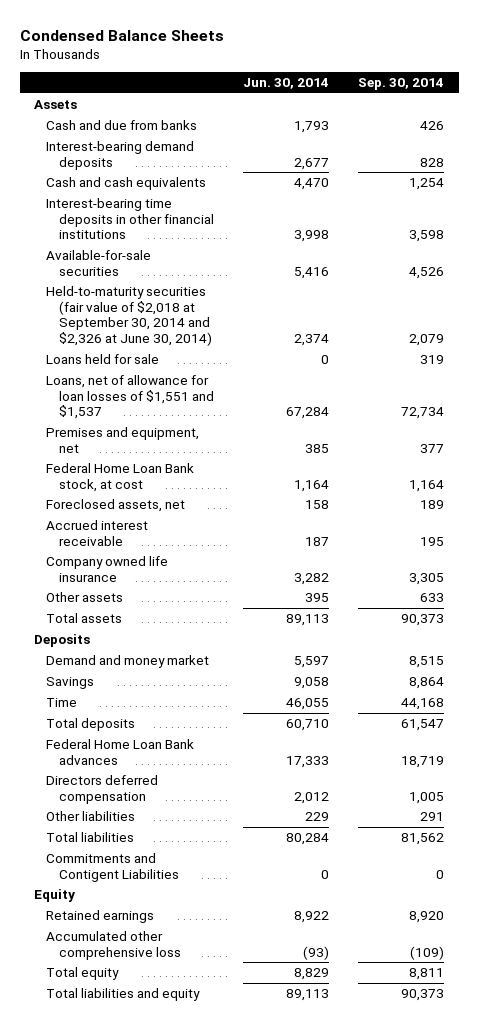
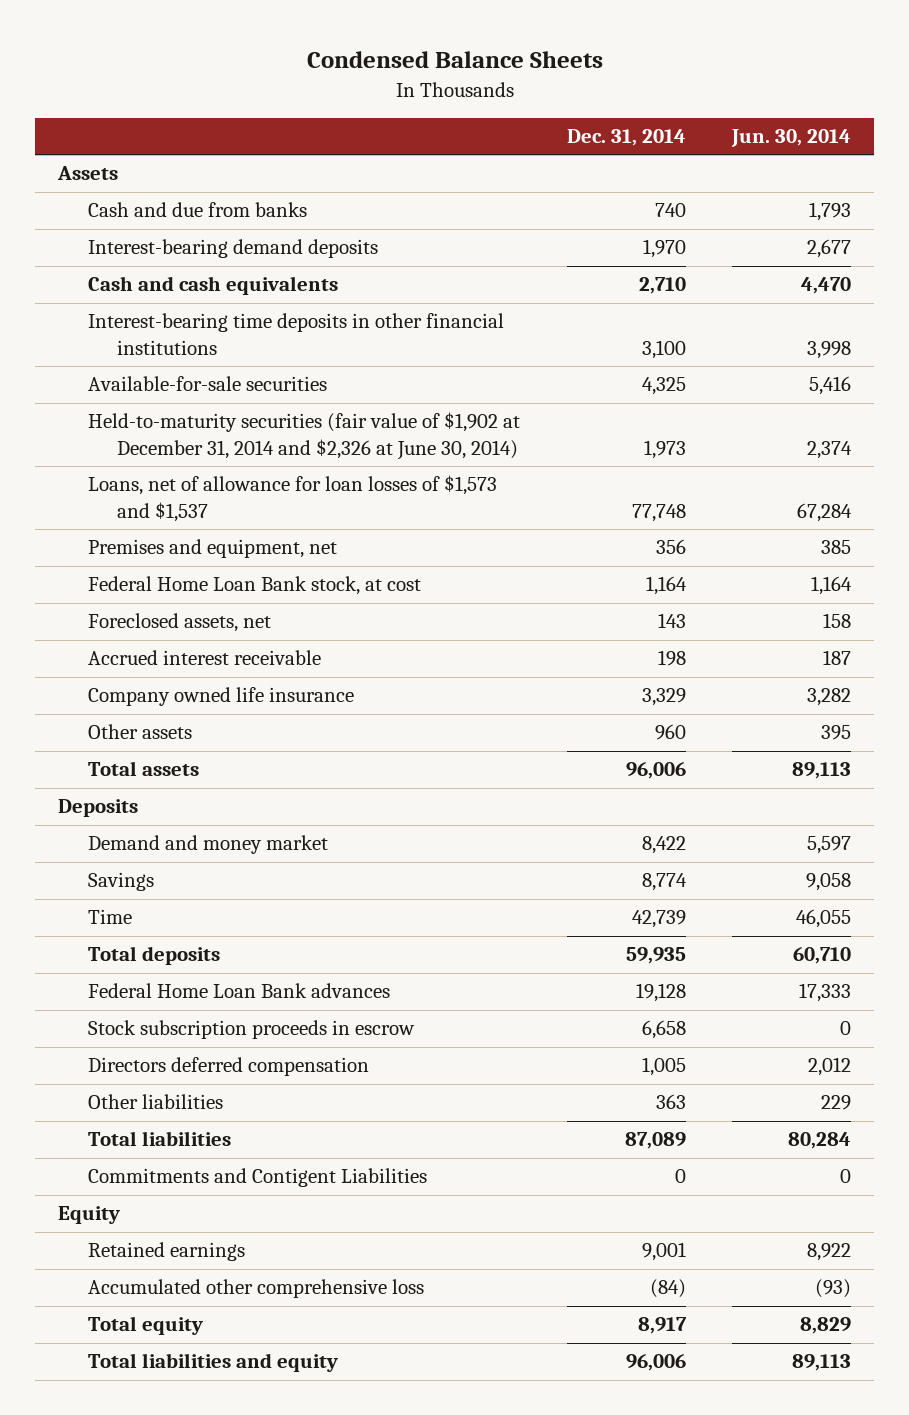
- | Jun. 30, 2014 | Sep. 30, 2014
+ | Dec. 31, 2014 | Jun. 30, 2014
- Held-to-maturity securities (fair value of $2,018 at September 30, 2014 and $2,326 at June 30, 2014) | 2,374 | 2,079
- Loans held for sale | 0 | 319
- Loans, net of allowance for loan losses of $1,551 and $1,537 | 67,284 | 72,734
+ Held-to-maturity securities (fair value of $1,902 at December 31, 2014 and $2,326 at June 30, 2014) | 1,973 | 2,374
+ Loans, net of allowance for loan losses of $1,573 and $1,537 | 77,748 | 67,284
+ Stock subscription proceeds in escrow | 6,658 | 0

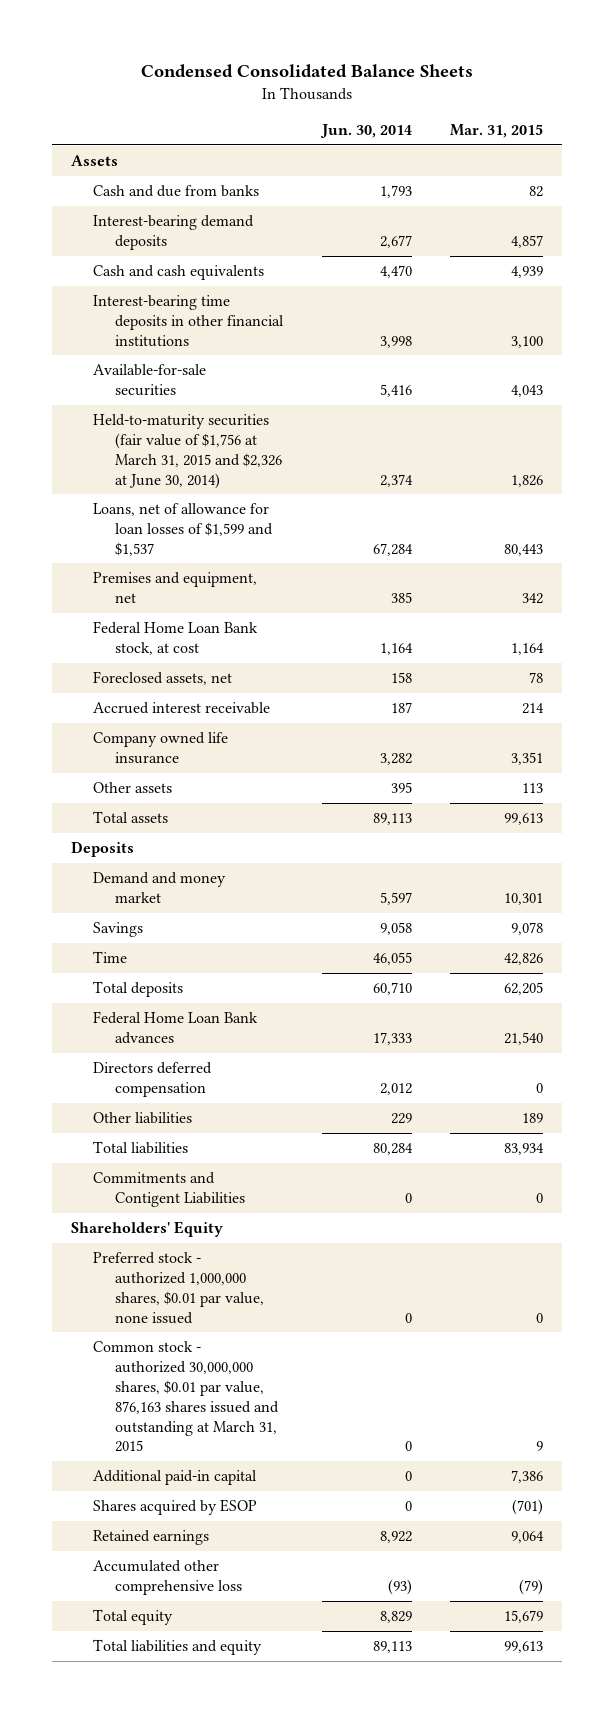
- Condensed Balance Sheets
+ Condensed Consolidated Balance Sheets
- | Dec. 31, 2014 | Jun. 30, 2014
+ | Jun. 30, 2014 | Mar. 31, 2015
- Held-to-maturity securities (fair value of $1,902 at December 31, 2014 and $2,326 at June 30, 2014) | 1,973 | 2,374
- Loans, net of allowance for loan losses of $1,573 and $1,537 | 77,748 | 67,284
+ Held-to-maturity securities (fair value of $1,756 at March 31, 2015 and $2,326 at June 30, 2014) | 2,374 | 1,826
+ Loans, net of allowance for loan losses of $1,599 and $1,537 | 67,284 | 80,443
- Stock subscription proceeds in escrow | 6,658 | 0
- Equity
+ Shareholders' Equity
+ Preferred stock - authorized 1,000,000 shares, $0.01 par value, none issued | 0 | 0
+ Common stock - authorized 30,000,000 shares, $0.01 par value, 876,163 shares issued and outstanding at March 31, 2015 | 0 | 9
+ Additional paid-in capital | 0 | 7,386
+ Shares acquired by ESOP | 0 | (701)

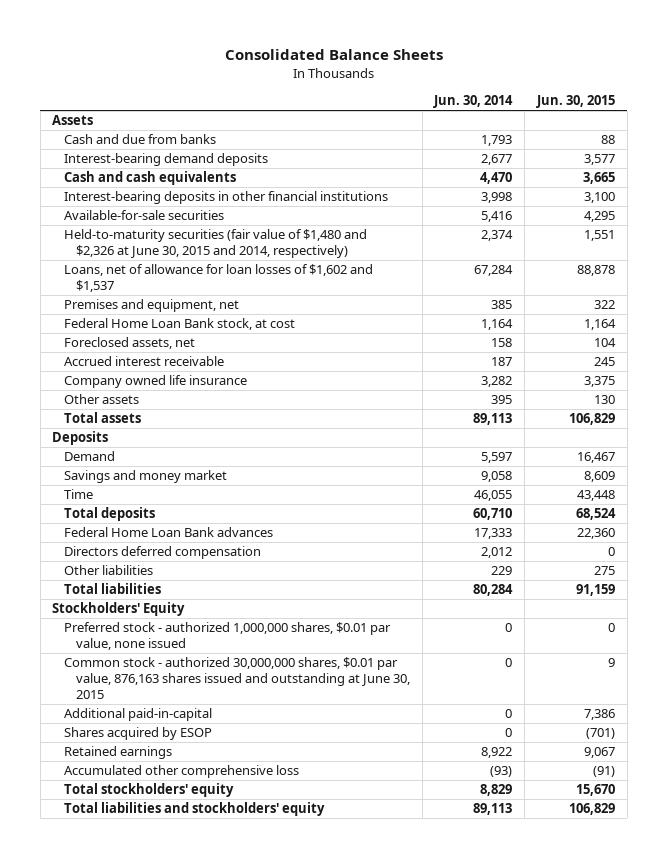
- Condensed Consolidated Balance Sheets
+ Consolidated Balance Sheets
- | Jun. 30, 2014 | Mar. 31, 2015
+ | Jun. 30, 2014 | Jun. 30, 2015
- Interest-bearing time deposits in other financial institutions | 3,998 | 3,100
+ Interest-bearing deposits in other financial institutions | 3,998 | 3,100
- Held-to-maturity securities (fair value of $1,756 at March 31, 2015 and $2,326 at June 30, 2014) | 2,374 | 1,826
- Loans, net of allowance for loan losses of $1,599 and $1,537 | 67,284 | 80,443
+ Held-to-maturity securities (fair value of $1,480 and $2,326 at June 30, 2015 and 2014, respectively) | 2,374 | 1,551
+ Loans, net of allowance for loan losses of $1,602 and $1,537 | 67,284 | 88,878
- Demand and money market | 5,597 | 10,301
- Savings | 9,058 | 9,078
+ Demand | 5,597 | 16,467
+ Savings and money market | 9,058 | 8,609
- Commitments and Contigent Liabilities | 0 | 0
- Shareholders' Equity
+ Stockholders' Equity
- Common stock - authorized 30,000,000 shares, $0.01 par value, 876,163 shares issued and outstanding at March 31, 2015 | 0 | 9
- Additional paid-in capital | 0 | 7,386
+ Common stock - authorized 30,000,000 shares, $0.01 par value, 876,163 shares issued and outstanding at June 30, 2015 | 0 | 9
+ Additional paid-in-capital | 0 | 7,386
- Total equity | 8,829 | 15,679
- Total liabilities and equity | 89,113 | 99,613
+ Total stockholders' equity | 8,829 | 15,670
+ Total liabilities and stockholders' equity | 89,113 | 106,829

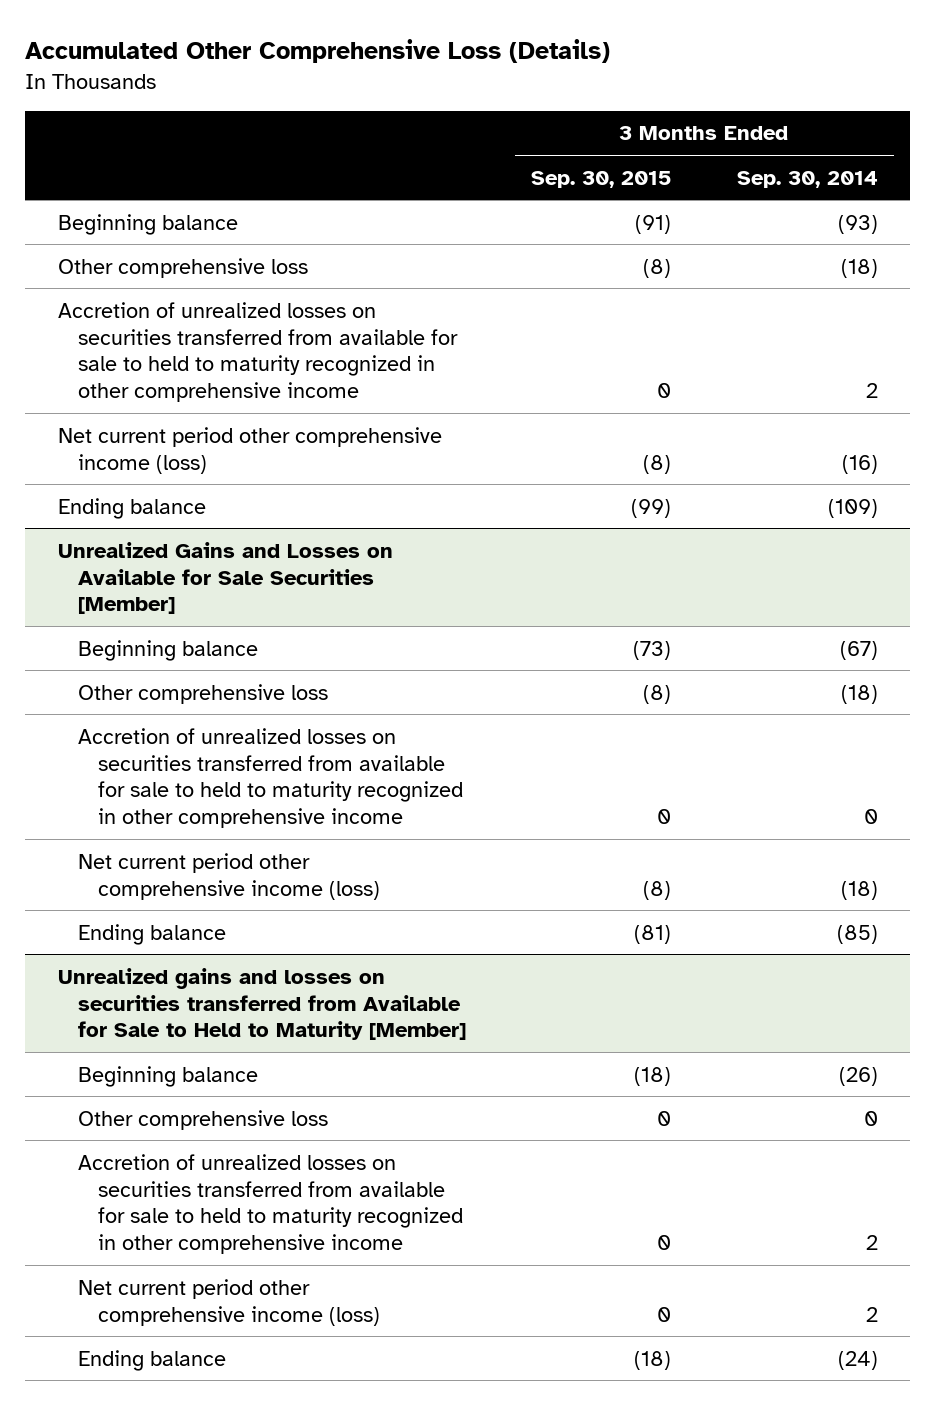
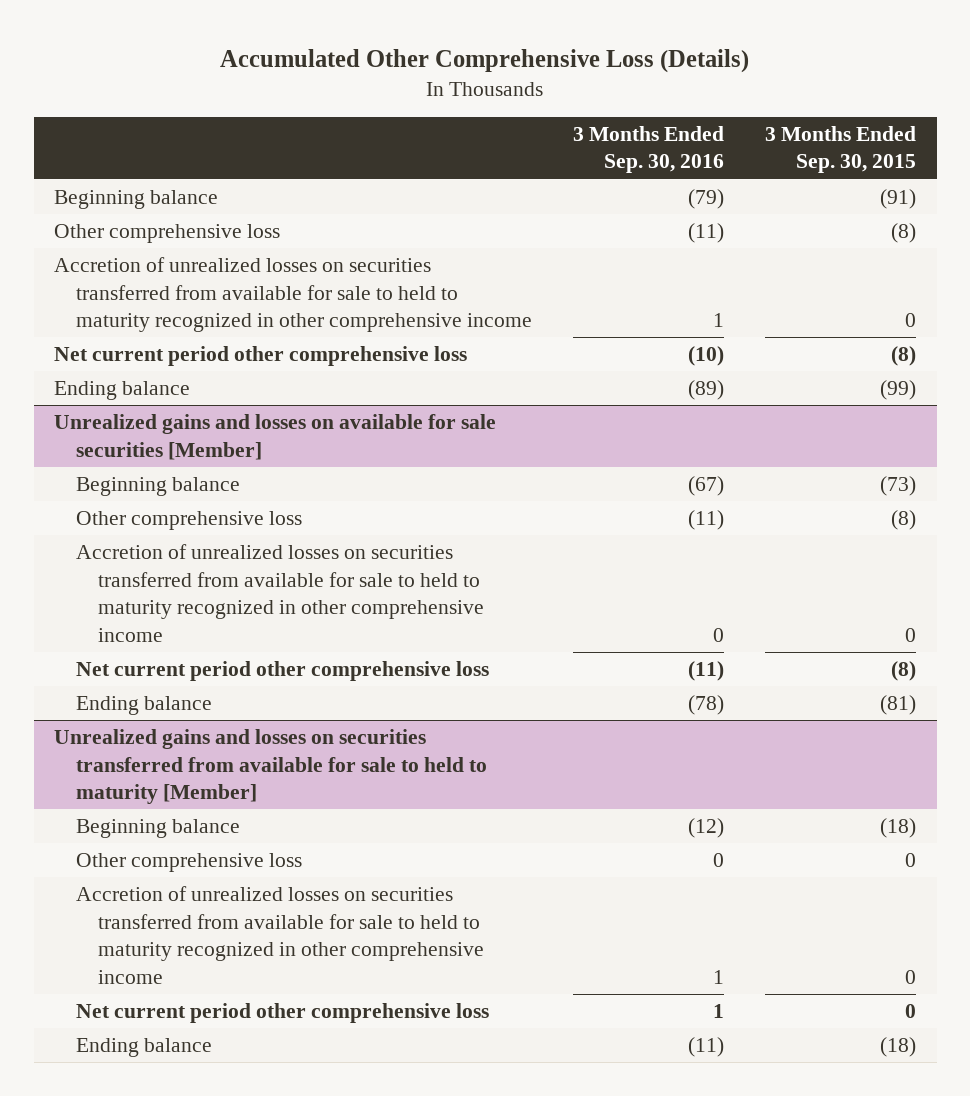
- | 3 Months Ended Sep. 30, 2015 | 3 Months Ended Sep. 30, 2014
+ | 3 Months Ended Sep. 30, 2016 | 3 Months Ended Sep. 30, 2015
- Net current period other comprehensive income (loss) | (8) | (16)
+ Net current period other comprehensive loss | (10) | (8)
- Unrealized Gains and Losses on Available for Sale Securities [Member]
+ Unrealized gains and losses on available for sale securities [Member]
- Net current period other comprehensive income (loss) | (8) | (18)
+ Net current period other comprehensive loss | (11) | (8)
- Unrealized gains and losses on securities transferred from Available for Sale to Held to Maturity [Member]
+ Unrealized gains and losses on securities transferred from available for sale to held to maturity [Member]
- Net current period other comprehensive income (loss) | 0 | 2
+ Net current period other comprehensive loss | 1 | 0

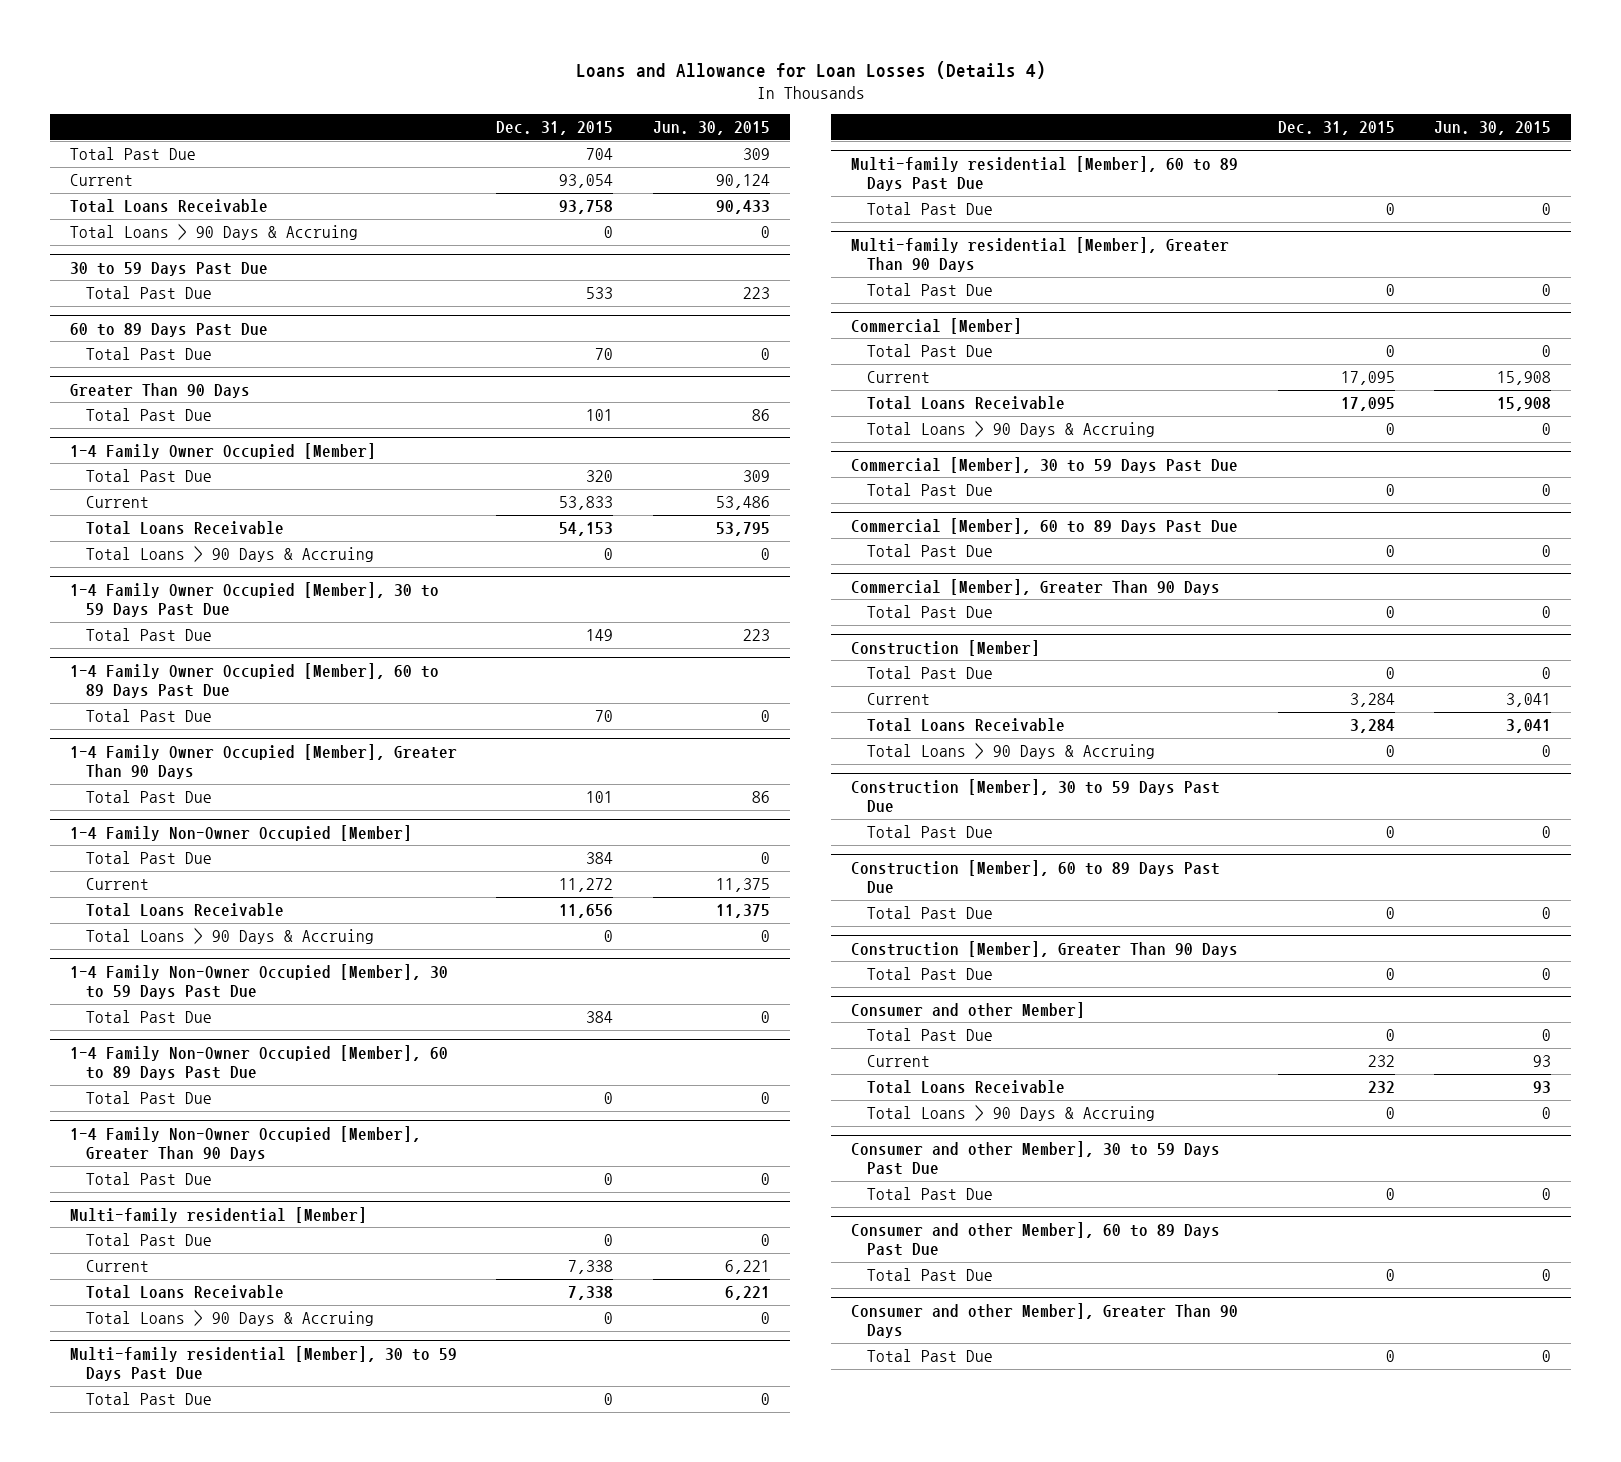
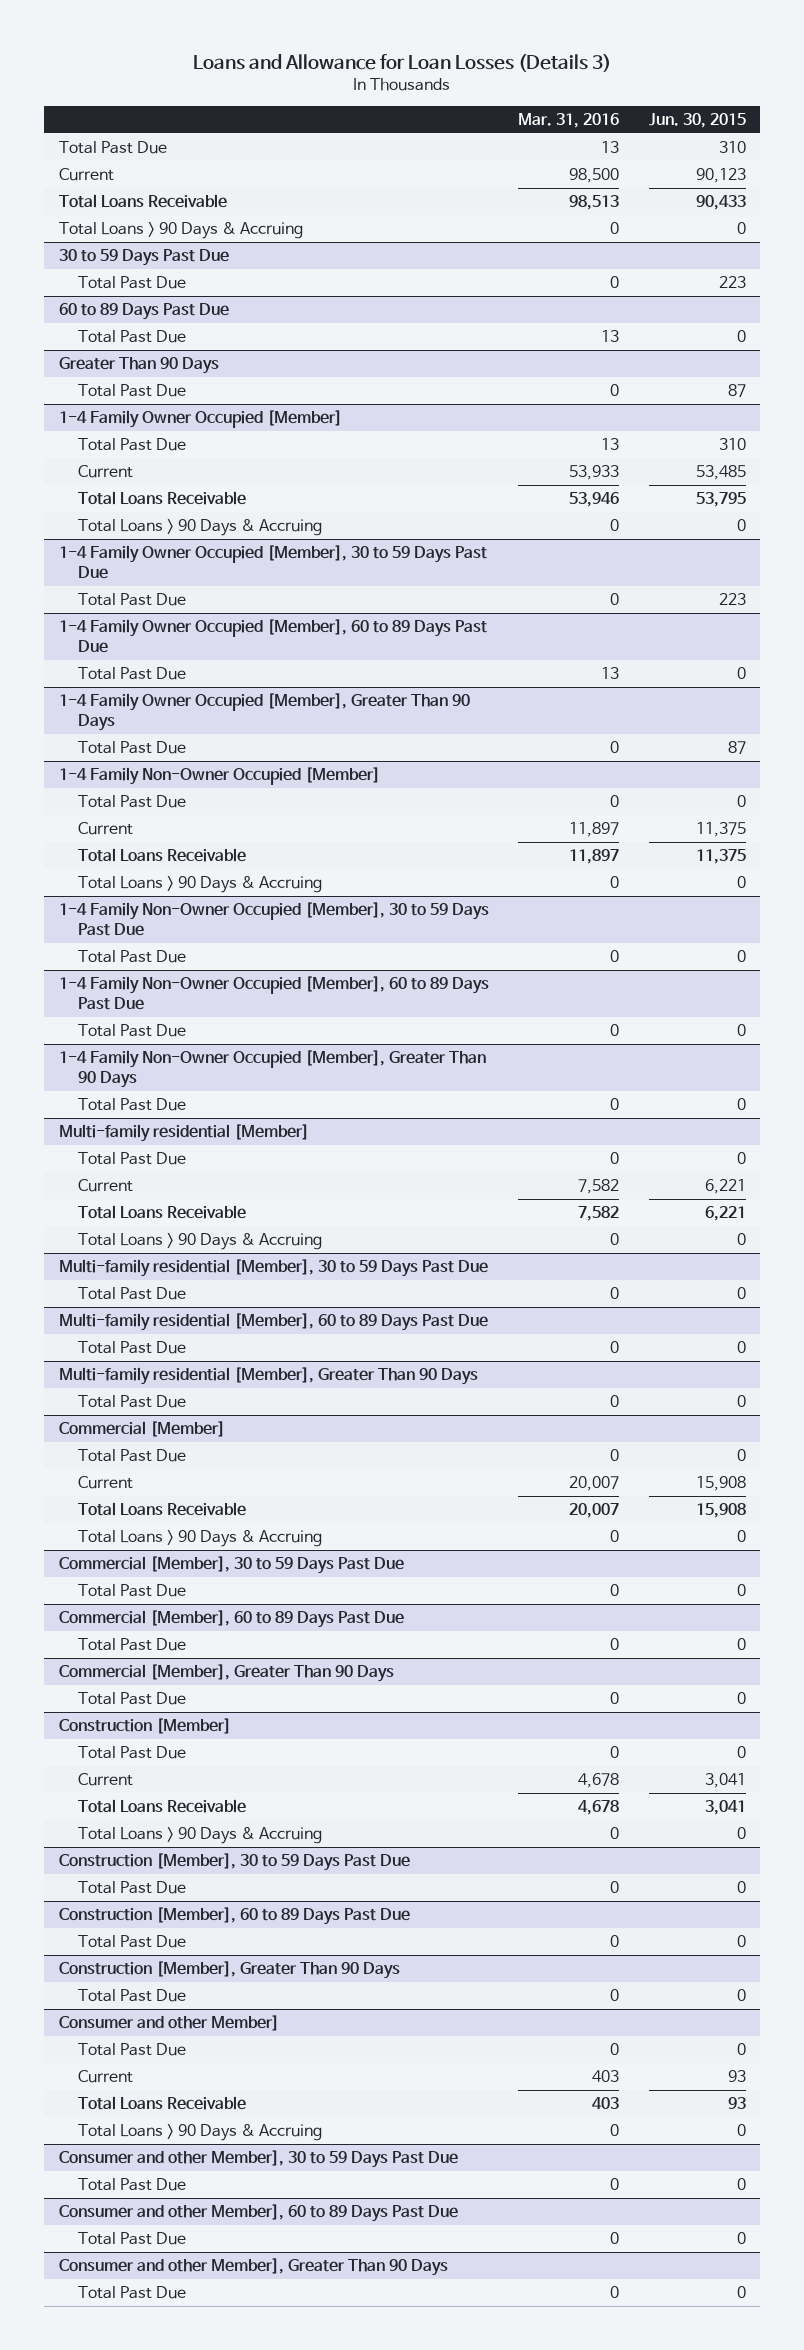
- Loans and Allowance for Loan Losses (Details 4)
+ Loans and Allowance for Loan Losses (Details 3)
- | Dec. 31, 2015 | Jun. 30, 2015
+ | Mar. 31, 2016 | Jun. 30, 2015
- Total Past Due | 704 | 309
- Current | 93,054 | 90,124
+ Total Past Due | 13 | 310
+ Current | 98,500 | 90,123
@ Greater Than 90 Days
- Total Past Due | 101 | 86
+ Total Past Due | 0 | 87
@ 1-4 Family Owner Occupied [Member]
- Total Past Due | 320 | 309
- Current | 53,833 | 53,486
+ Total Past Due | 13 | 310
+ Current | 53,933 | 53,485
@ 1-4 Family Owner Occupied [Member], Greater Than 90 Days
- Total Past Due | 101 | 86
+ Total Past Due | 0 | 87

